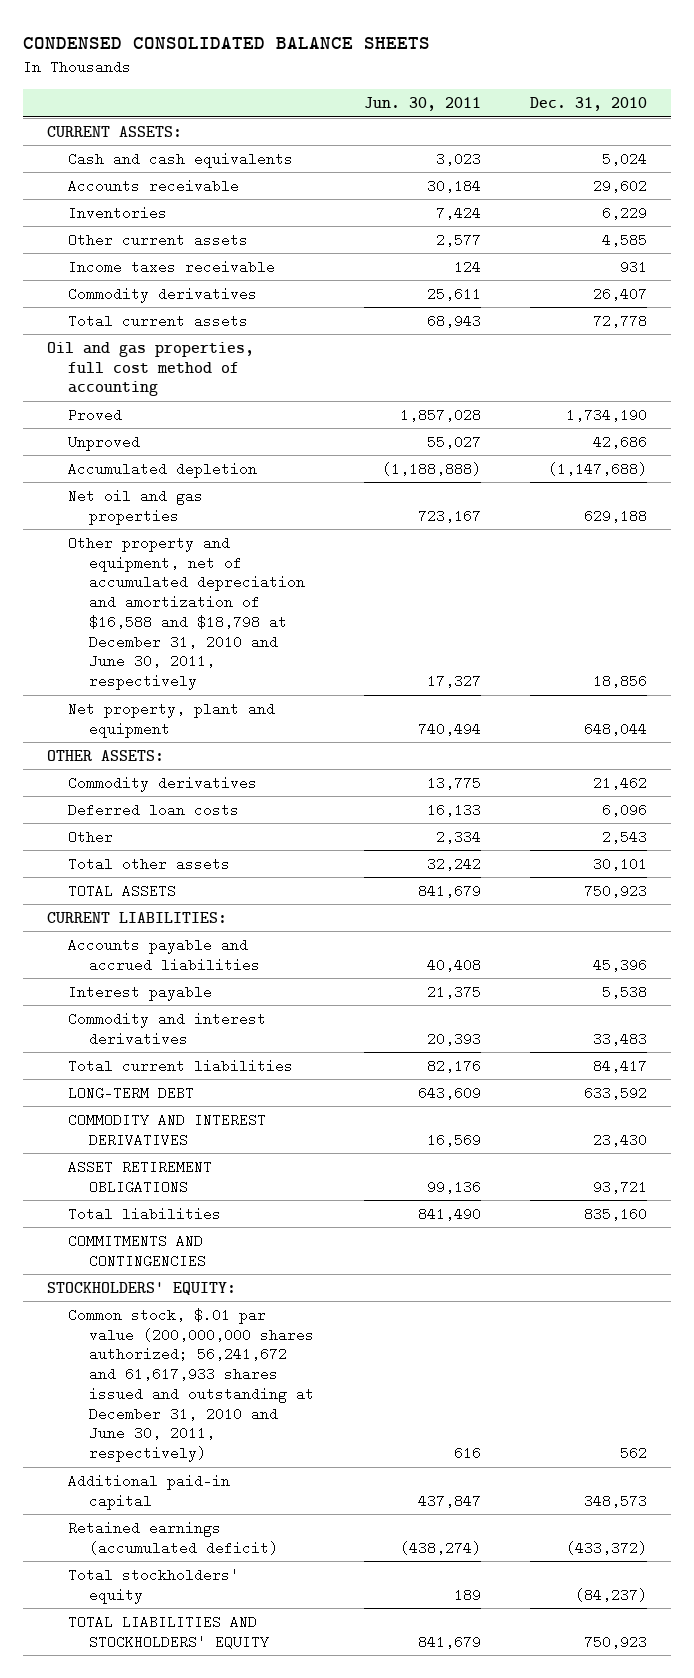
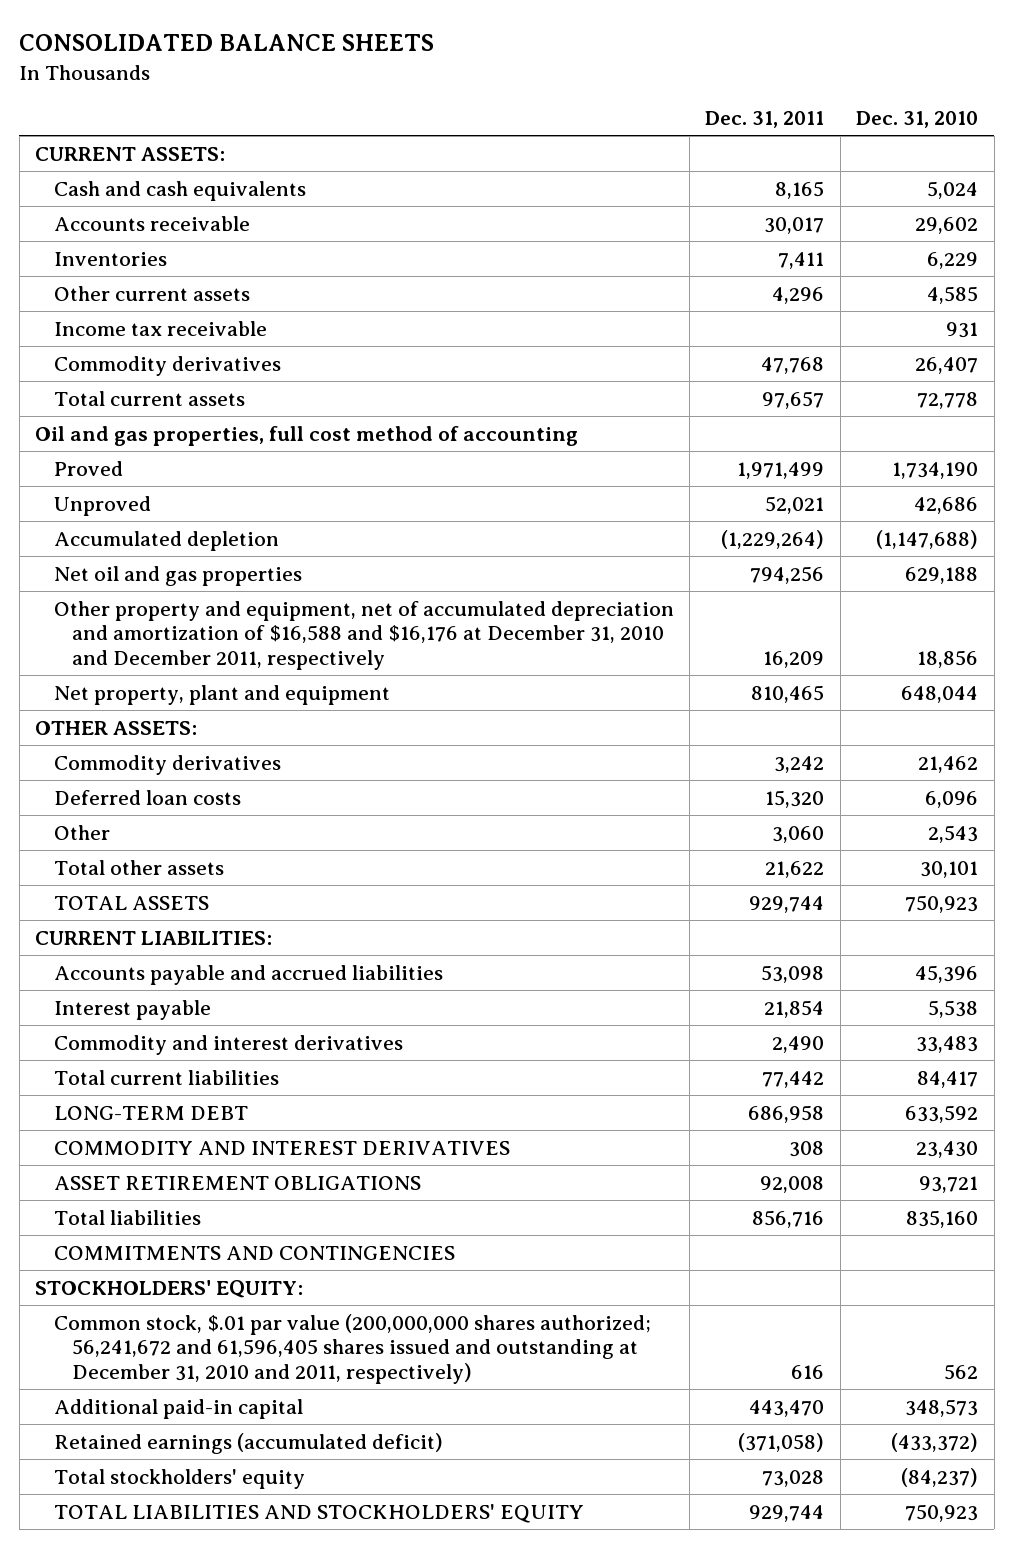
- CONDENSED CONSOLIDATED BALANCE SHEETS
+ CONSOLIDATED BALANCE SHEETS
- | Jun. 30, 2011 | Dec. 31, 2010
+ | Dec. 31, 2011 | Dec. 31, 2010
- Income taxes receivable | 124 | 931
+ Income tax receivable | | 931
- Other property and equipment, net of accumulated depreciation and amortization of $16,588 and $18,798 at December 31, 2010 and June 30, 2011, respectively | 17,327 | 18,856
+ Other property and equipment, net of accumulated depreciation and amortization of $16,588 and $16,176 at December 31, 2010 and December 2011, respectively | 16,209 | 18,856
- Common stock, $.01 par value (200,000,000 shares authorized; 56,241,672 and 61,617,933 shares issued and outstanding at December 31, 2010 and June 30, 2011, respectively) | 616 | 562
+ Common stock, $.01 par value (200,000,000 shares authorized; 56,241,672 and 61,596,405 shares issued and outstanding at December 31, 2010 and 2011, respectively) | 616 | 562

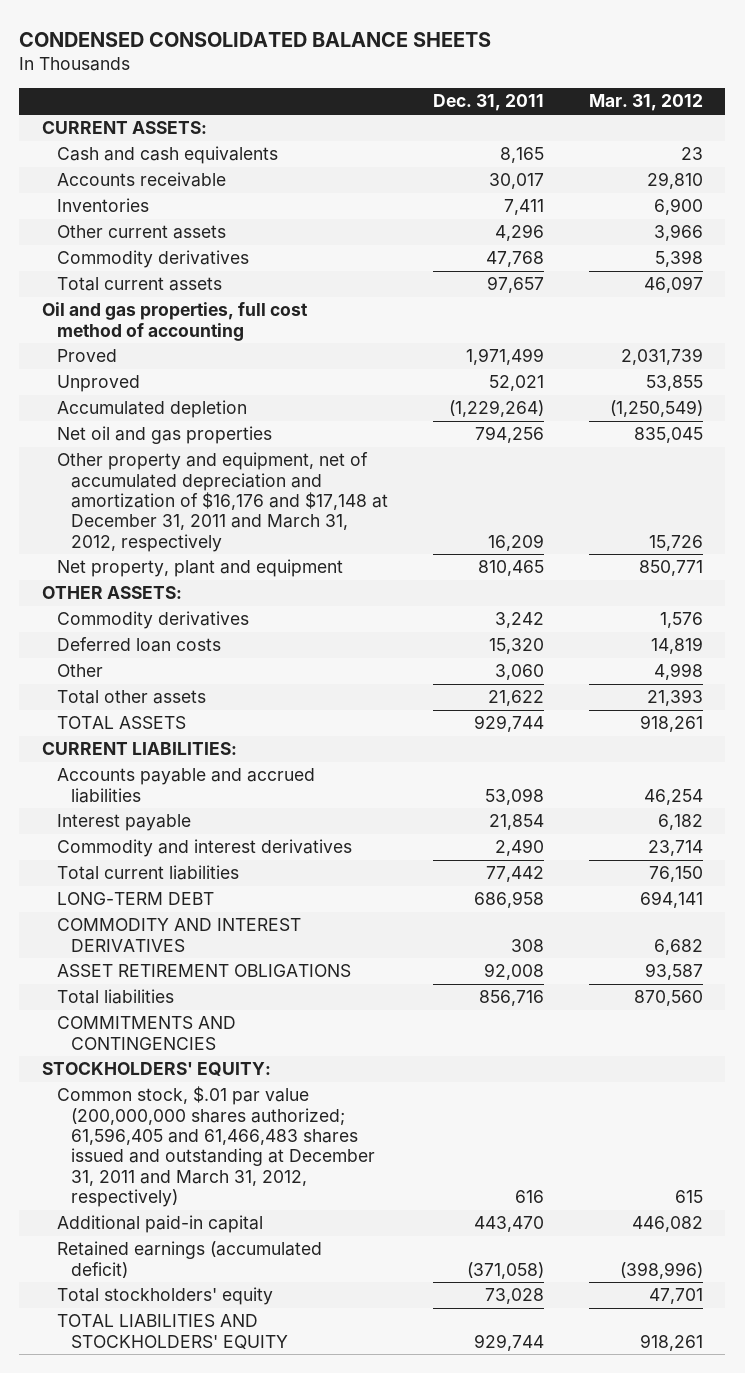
- CONSOLIDATED BALANCE SHEETS
+ CONDENSED CONSOLIDATED BALANCE SHEETS
- | Dec. 31, 2011 | Dec. 31, 2010
+ | Dec. 31, 2011 | Mar. 31, 2012
- Income tax receivable | | 931
- Other property and equipment, net of accumulated depreciation and amortization of $16,588 and $16,176 at December 31, 2010 and December 2011, respectively | 16,209 | 18,856
+ Other property and equipment, net of accumulated depreciation and amortization of $16,176 and $17,148 at December 31, 2011 and March 31, 2012, respectively | 16,209 | 15,726
- Common stock, $.01 par value (200,000,000 shares authorized; 56,241,672 and 61,596,405 shares issued and outstanding at December 31, 2010 and 2011, respectively) | 616 | 562
+ Common stock, $.01 par value (200,000,000 shares authorized; 61,596,405 and 61,466,483 shares issued and outstanding at December 31, 2011 and March 31, 2012, respectively) | 616 | 615

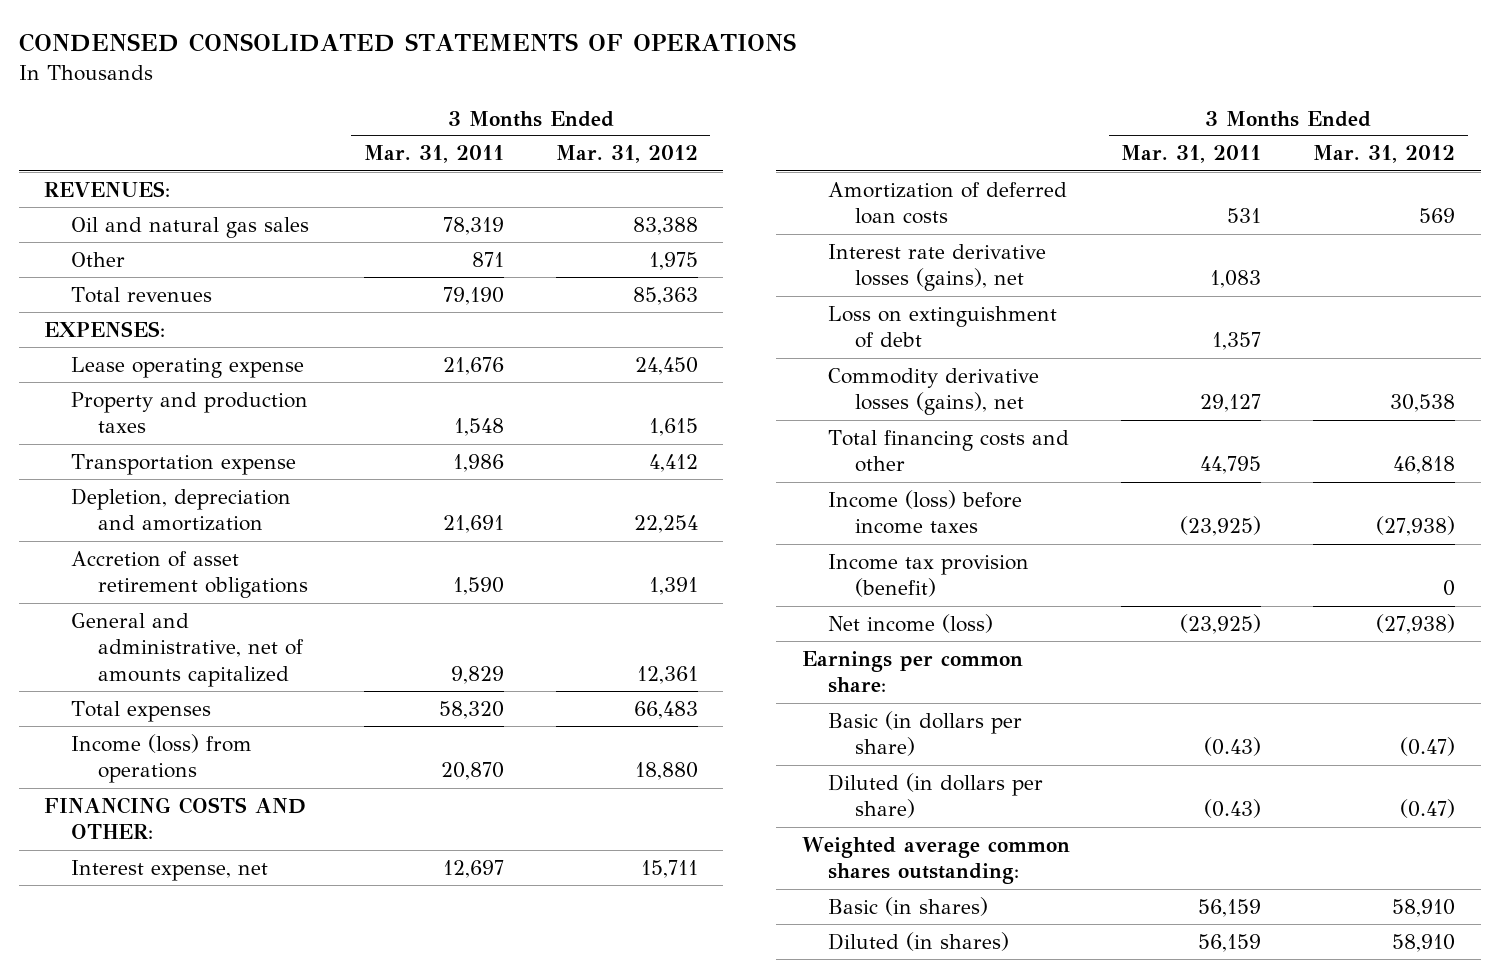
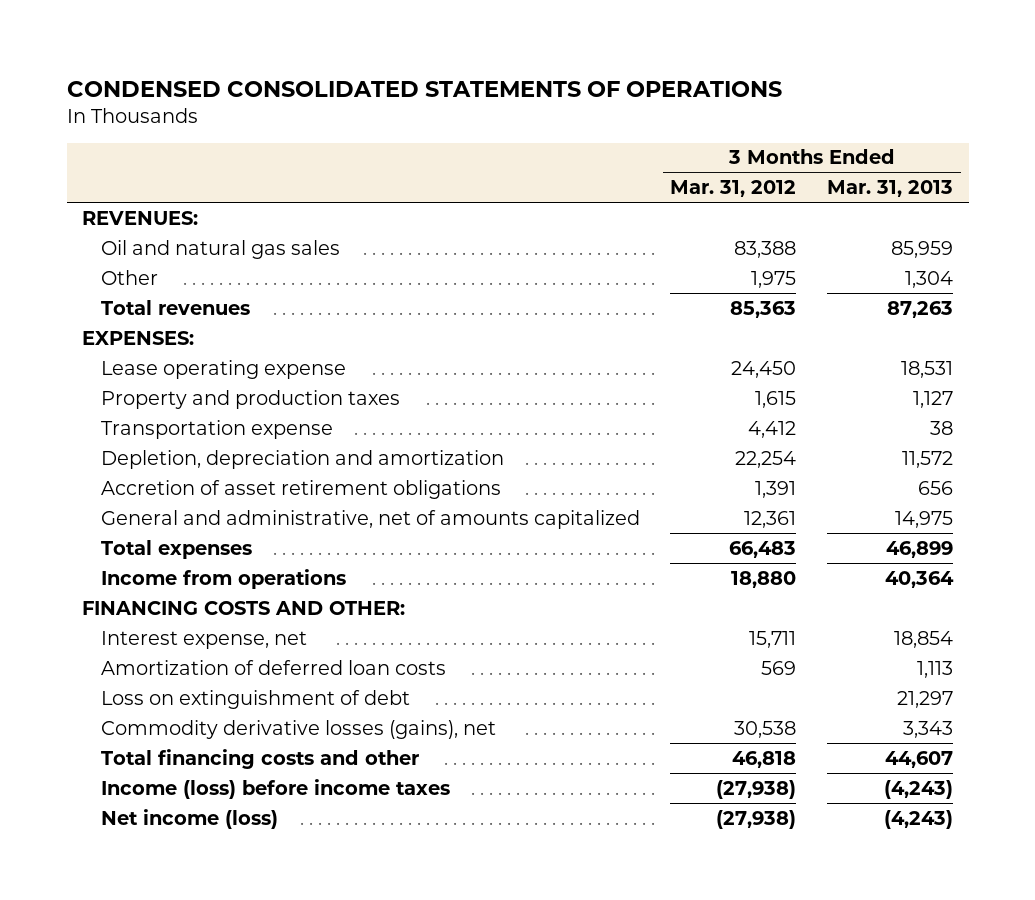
- | 3 Months Ended Mar. 31, 2011 | 3 Months Ended Mar. 31, 2012
+ | 3 Months Ended Mar. 31, 2012 | 3 Months Ended Mar. 31, 2013
- Income (loss) from operations | 20,870 | 18,880
+ Income from operations | 18,880 | 40,364
- Interest rate derivative losses (gains), net | 1,083 |
- Income tax provision (benefit) | | 0
- Earnings per common share:
- Basic (in dollars per share) | (0.43) | (0.47)
- Diluted (in dollars per share) | (0.43) | (0.47)
- Weighted average common shares outstanding:
- Basic (in shares) | 56,159 | 58,910
- Diluted (in shares) | 56,159 | 58,910

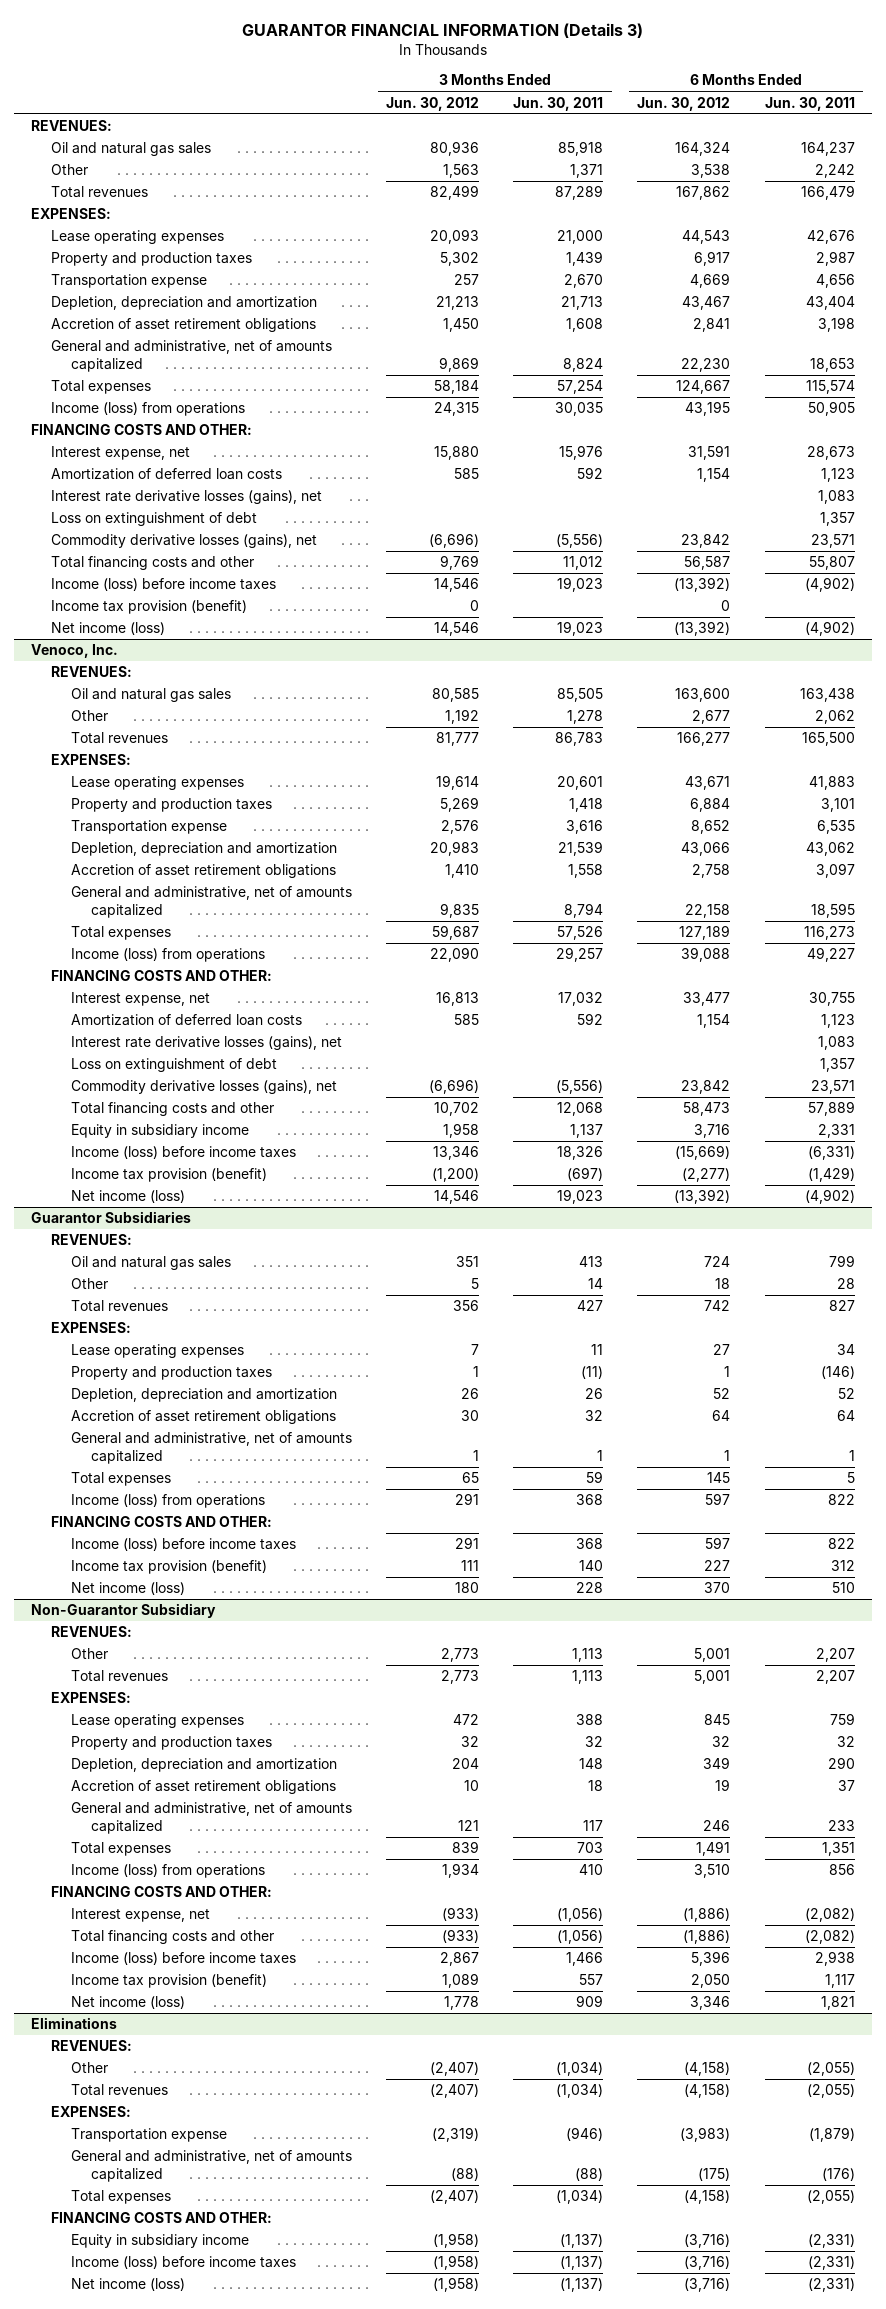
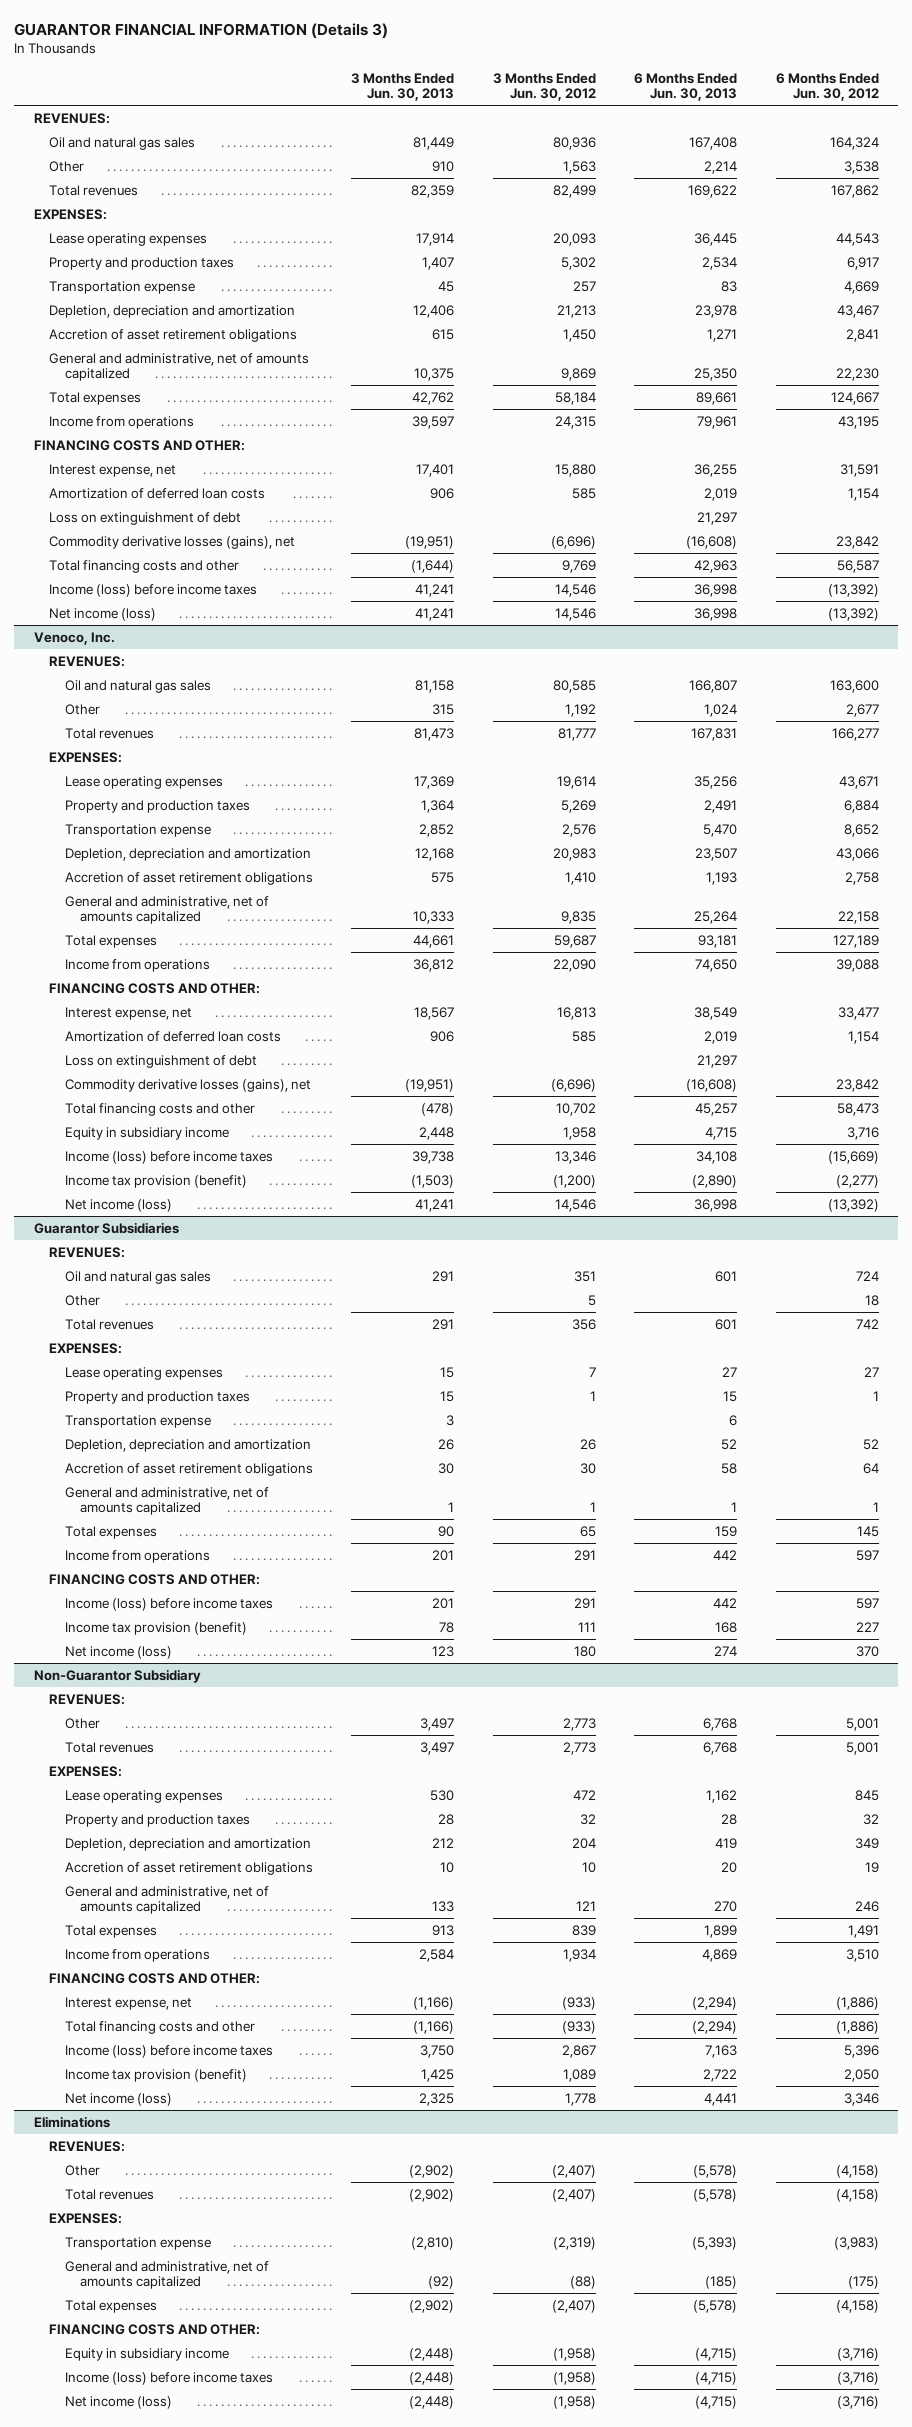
- | 3 Months Ended Jun. 30, 2012 | 3 Months Ended Jun. 30, 2011 | 6 Months Ended Jun. 30, 2012 | 6 Months Ended Jun. 30, 2011
+ | 3 Months Ended Jun. 30, 2013 | 3 Months Ended Jun. 30, 2012 | 6 Months Ended Jun. 30, 2013 | 6 Months Ended Jun. 30, 2012
- Income (loss) from operations | 24,315 | 30,035 | 43,195 | 50,905
+ Income from operations | 39,597 | 24,315 | 79,961 | 43,195
- Interest rate derivative losses (gains), net | | | | 1,083
- Income tax provision (benefit) | 0 | | 0 |
@ Venoco, Inc.
- Income (loss) from operations | 22,090 | 29,257 | 39,088 | 49,227
+ Income from operations | 36,812 | 22,090 | 74,650 | 39,088
- Interest rate derivative losses (gains), net | | | | 1,083
@ Guarantor Subsidiaries
+ Transportation expense | 3 | | 6 |
- Income (loss) from operations | 291 | 368 | 597 | 822
+ Income from operations | 201 | 291 | 442 | 597
@ Non-Guarantor Subsidiary
- Income (loss) from operations | 1,934 | 410 | 3,510 | 856
+ Income from operations | 2,584 | 1,934 | 4,869 | 3,510

